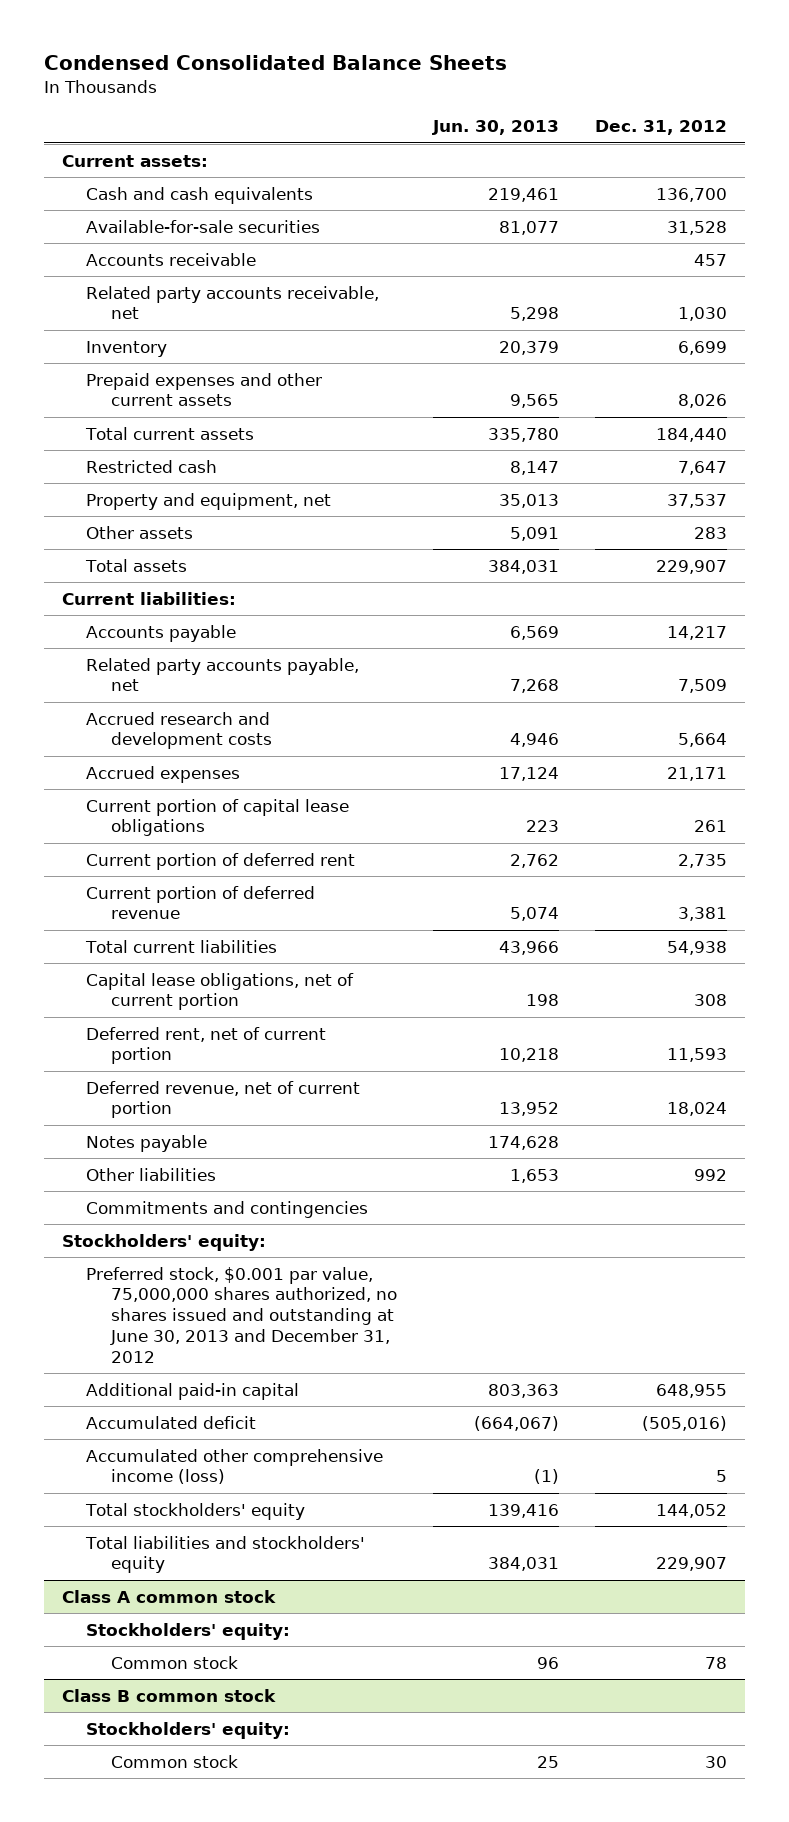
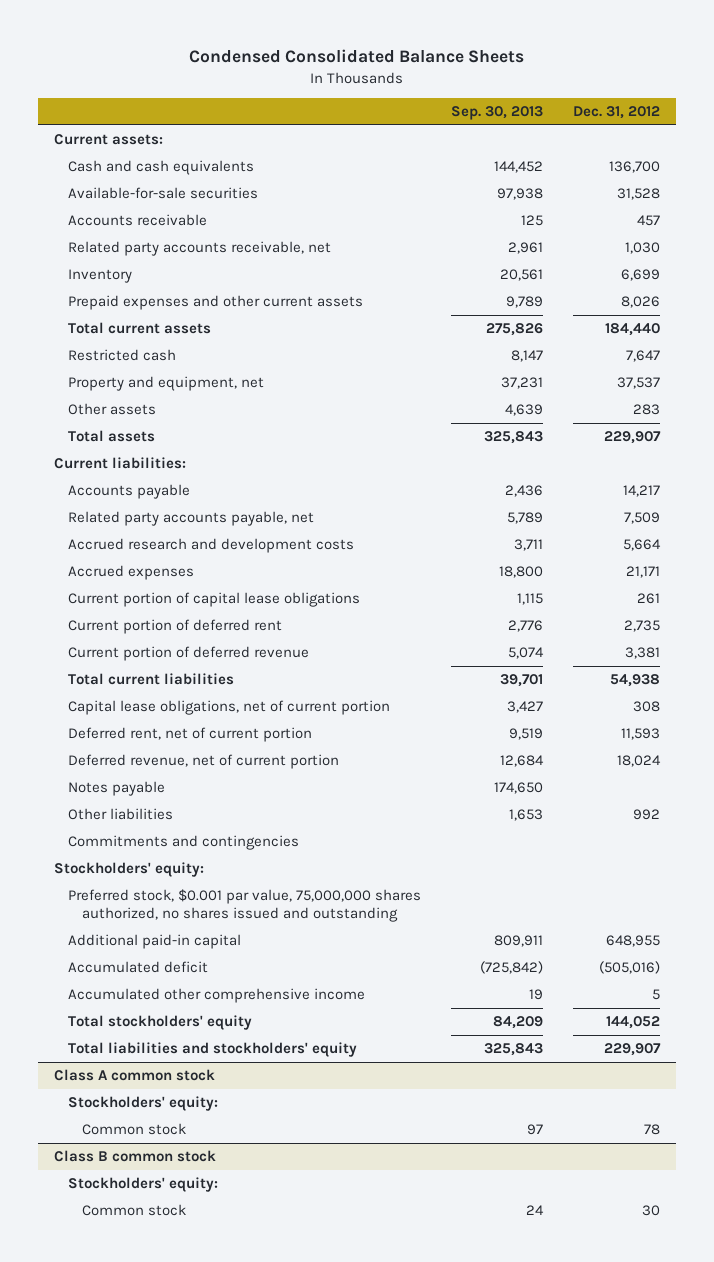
- | Jun. 30, 2013 | Dec. 31, 2012
+ | Sep. 30, 2013 | Dec. 31, 2012
- Preferred stock, $0.001 par value, 75,000,000 shares authorized, no shares issued and outstanding at June 30, 2013 and December 31, 2012
+ Preferred stock, $0.001 par value, 75,000,000 shares authorized, no shares issued and outstanding
- Accumulated other comprehensive income (loss) | (1) | 5
+ Accumulated other comprehensive income | 19 | 5

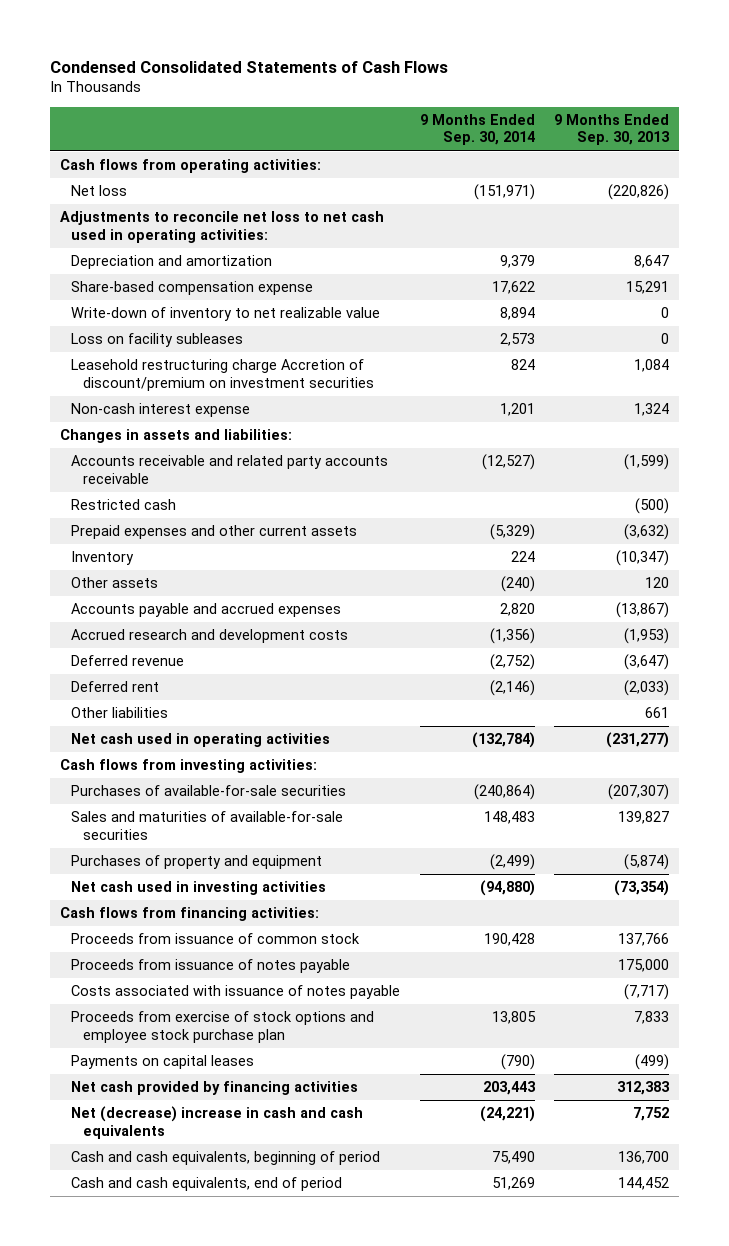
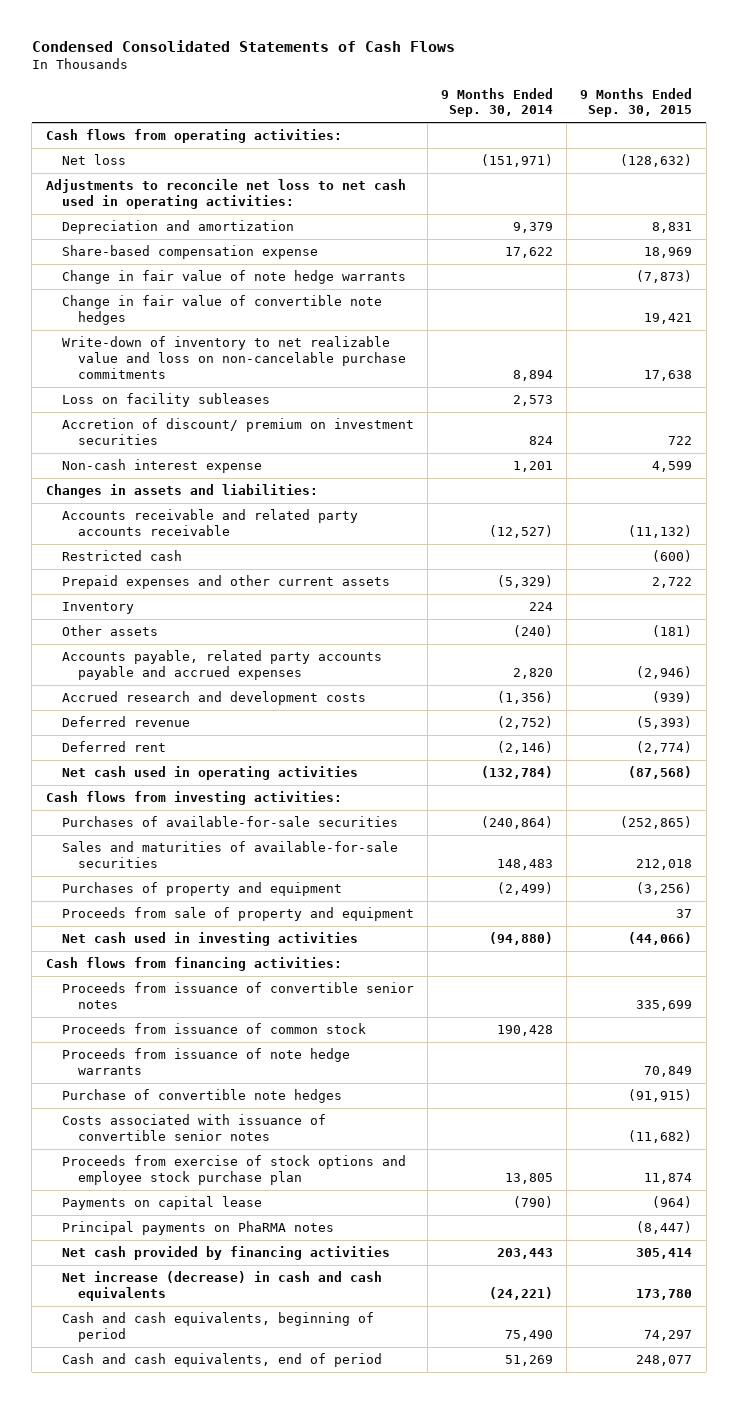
- | 9 Months Ended Sep. 30, 2014 | 9 Months Ended Sep. 30, 2013
+ | 9 Months Ended Sep. 30, 2014 | 9 Months Ended Sep. 30, 2015
- Write-down of inventory to net realizable value | 8,894 | 0
+ Change in fair value of note hedge warrants | | (7,873)
+ Change in fair value of convertible note hedges | | 19,421
+ Write-down of inventory to net realizable value and loss on non-cancelable purchase commitments | 8,894 | 17,638
- Leasehold restructuring charge Accretion of discount/premium on investment securities | 824 | 1,084
+ Accretion of discount/ premium on investment securities | 824 | 722
- Accounts payable and accrued expenses | 2,820 | (13,867)
+ Accounts payable, related party accounts payable and accrued expenses | 2,820 | (2,946)
- Other liabilities | | 661
+ Proceeds from sale of property and equipment | | 37
+ Proceeds from issuance of convertible senior notes | | 335,699
- Proceeds from issuance of notes payable | | 175,000
- Costs associated with issuance of notes payable | | (7,717)
+ Proceeds from issuance of note hedge warrants | | 70,849
+ Purchase of convertible note hedges | | (91,915)
+ Costs associated with issuance of convertible senior notes | | (11,682)
- Payments on capital leases | (790) | (499)
+ Payments on capital lease | (790) | (964)
+ Principal payments on PhaRMA notes | | (8,447)
- Net (decrease) increase in cash and cash equivalents | (24,221) | 7,752
+ Net increase (decrease) in cash and cash equivalents | (24,221) | 173,780

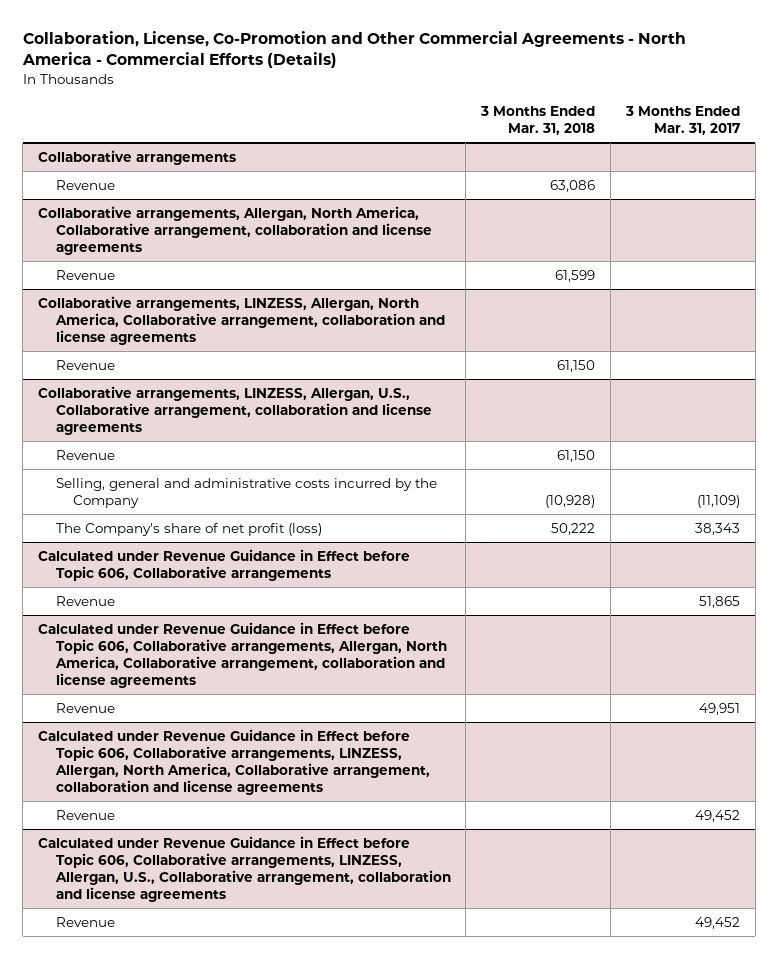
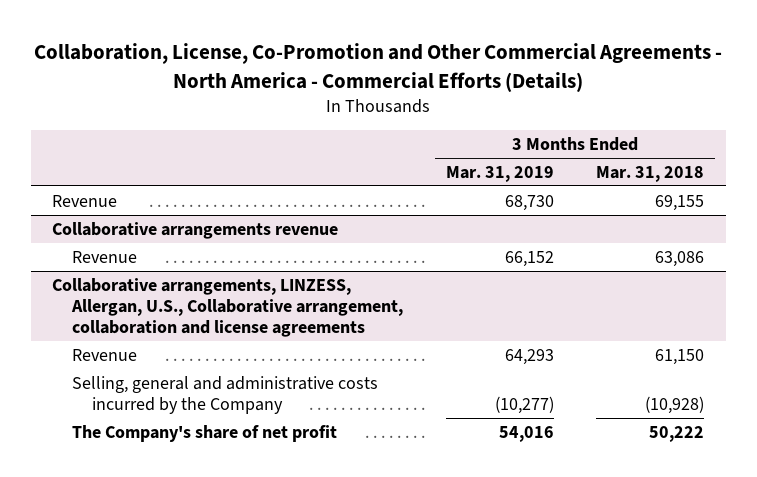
- | 3 Months Ended Mar. 31, 2018 | 3 Months Ended Mar. 31, 2017
+ | 3 Months Ended Mar. 31, 2019 | 3 Months Ended Mar. 31, 2018
- Collaborative arrangements
+ Revenue | 68,730 | 69,155
+ Collaborative arrangements revenue
- Collaborative arrangements, Allergan, North America, Collaborative arrangement, collaboration and license agreements
- Revenue | 61,599 |
- Collaborative arrangements, LINZESS, Allergan, North America, Collaborative arrangement, collaboration and license agreements
- Revenue | 61,150 |
@ Collaborative arrangements, LINZESS, Allergan, U.S., Collaborative arrangement, collaboration and license agreements
- The Company's share of net profit (loss) | 50,222 | 38,343
- Calculated under Revenue Guidance in Effect before Topic 606, Collaborative arrangements
- Revenue | | 51,865
- Calculated under Revenue Guidance in Effect before Topic 606, Collaborative arrangements, Allergan, North America, Collaborative arrangement, collaboration and license agreements
- Revenue | | 49,951
- Calculated under Revenue Guidance in Effect before Topic 606, Collaborative arrangements, LINZESS, Allergan, North America, Collaborative arrangement, collaboration and license agreements
- Revenue | | 49,452
- Calculated under Revenue Guidance in Effect before Topic 606, Collaborative arrangements, LINZESS, Allergan, U.S., Collaborative arrangement, collaboration and license agreements
- Revenue | | 49,452
@ Collaborative arrangements, LINZESS, Allergan, U.S., Collaborative arrangement, collaboration and license agreements
+ The Company's share of net profit | 54,016 | 50,222

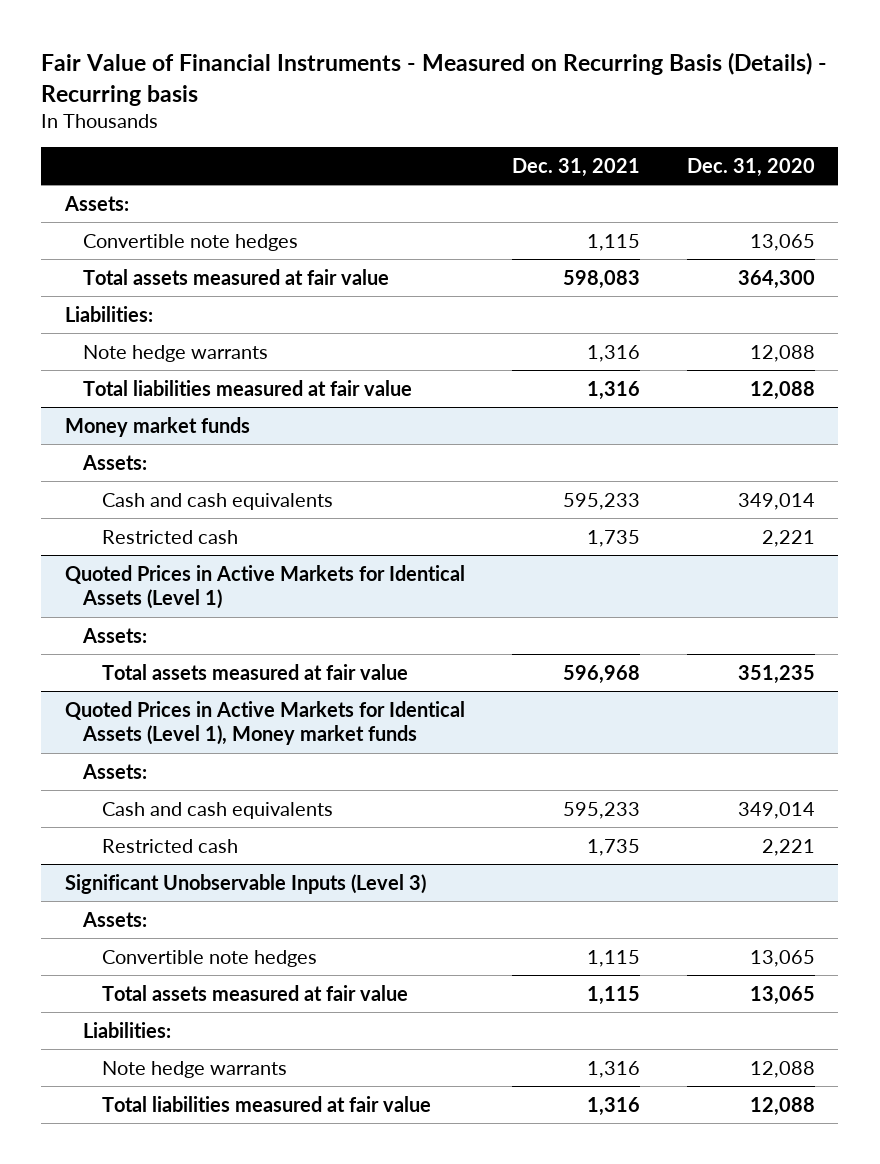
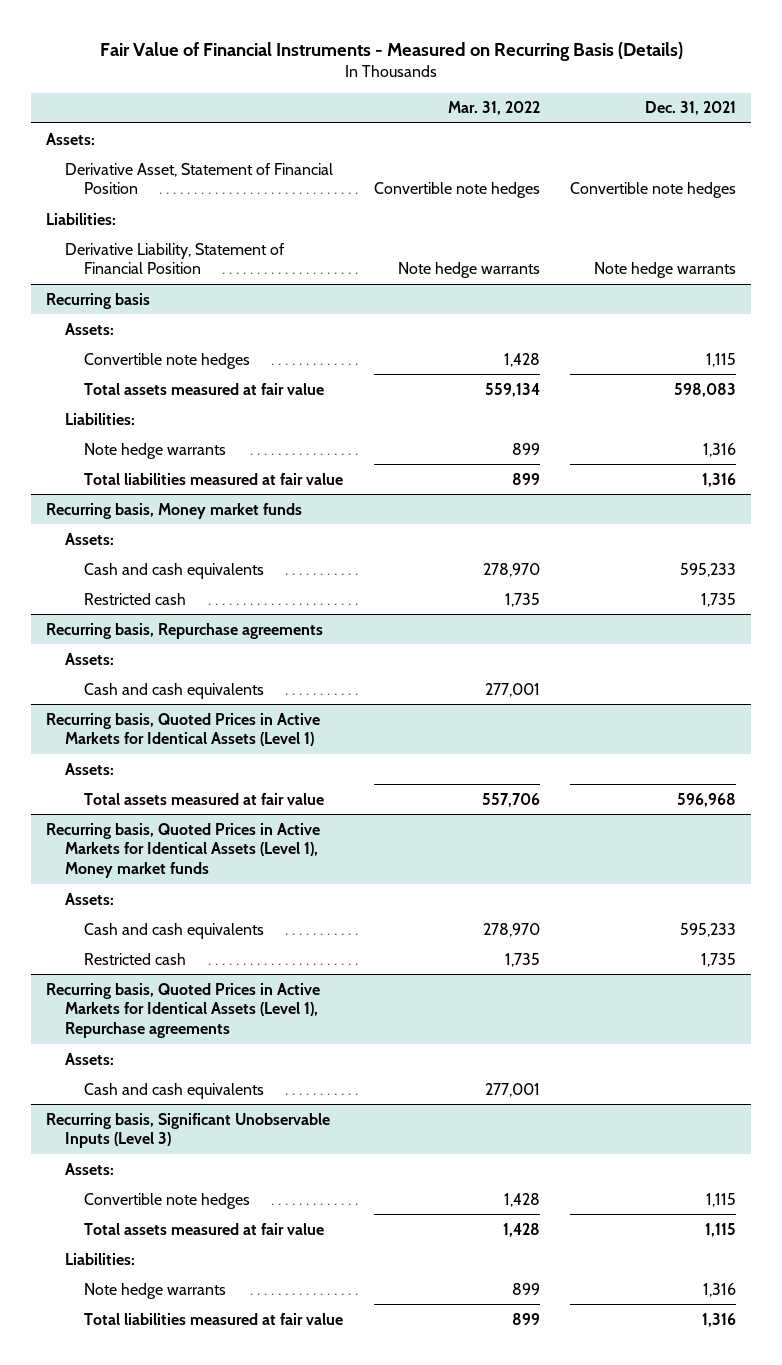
- Fair Value of Financial Instruments - Measured on Recurring Basis (Details) - Recurring basis
+ Fair Value of Financial Instruments - Measured on Recurring Basis (Details)
- | Dec. 31, 2021 | Dec. 31, 2020
+ | Mar. 31, 2022 | Dec. 31, 2021
+ Derivative Asset, Statement of Financial Position | Convertible note hedges | Convertible note hedges
+ Liabilities:
+ Derivative Liability, Statement of Financial Position | Note hedge warrants | Note hedge warrants
+ Recurring basis
+ Assets:
- Money market funds
+ Recurring basis, Money market funds
- Quoted Prices in Active Markets for Identical Assets (Level 1)
+ Recurring basis, Repurchase agreements
+ Cash and cash equivalents | 277,001 |
+ Recurring basis, Quoted Prices in Active Markets for Identical Assets (Level 1)
+ Assets:
- Quoted Prices in Active Markets for Identical Assets (Level 1), Money market funds
+ Recurring basis, Quoted Prices in Active Markets for Identical Assets (Level 1), Money market funds
- Significant Unobservable Inputs (Level 3)
+ Recurring basis, Quoted Prices in Active Markets for Identical Assets (Level 1), Repurchase agreements
+ Cash and cash equivalents | 277,001 |
+ Recurring basis, Significant Unobservable Inputs (Level 3)
+ Assets:

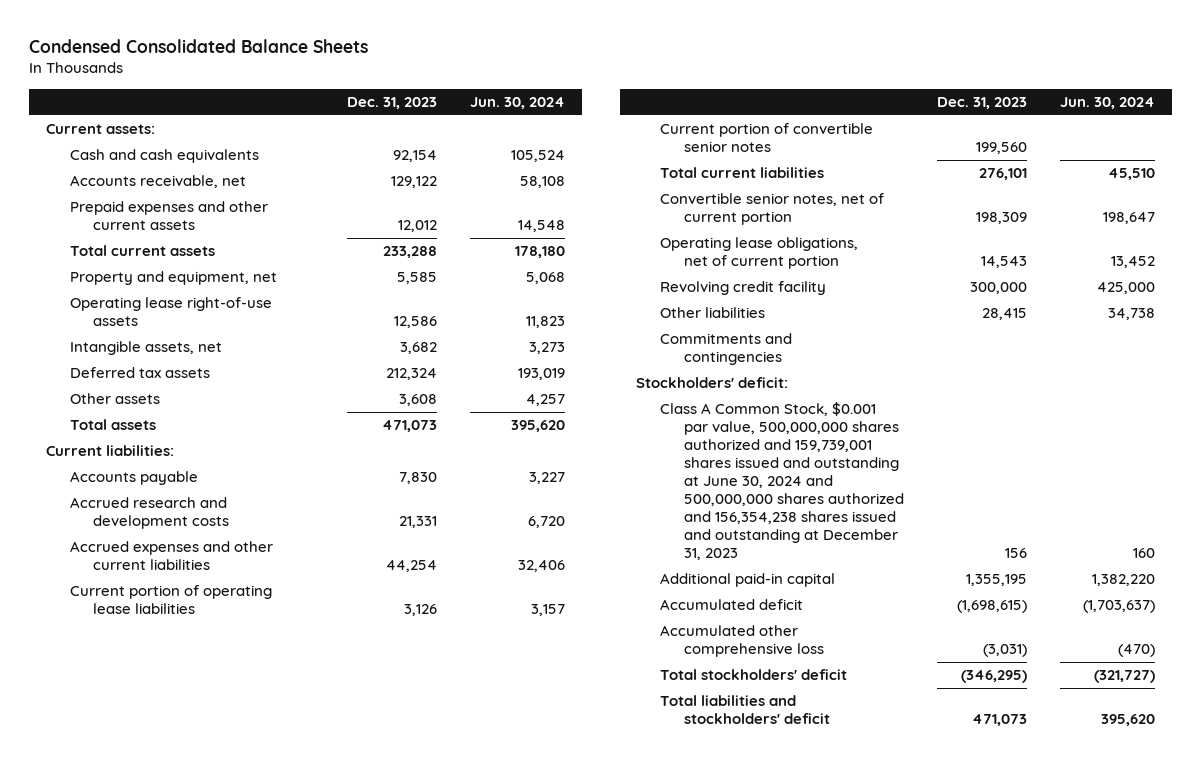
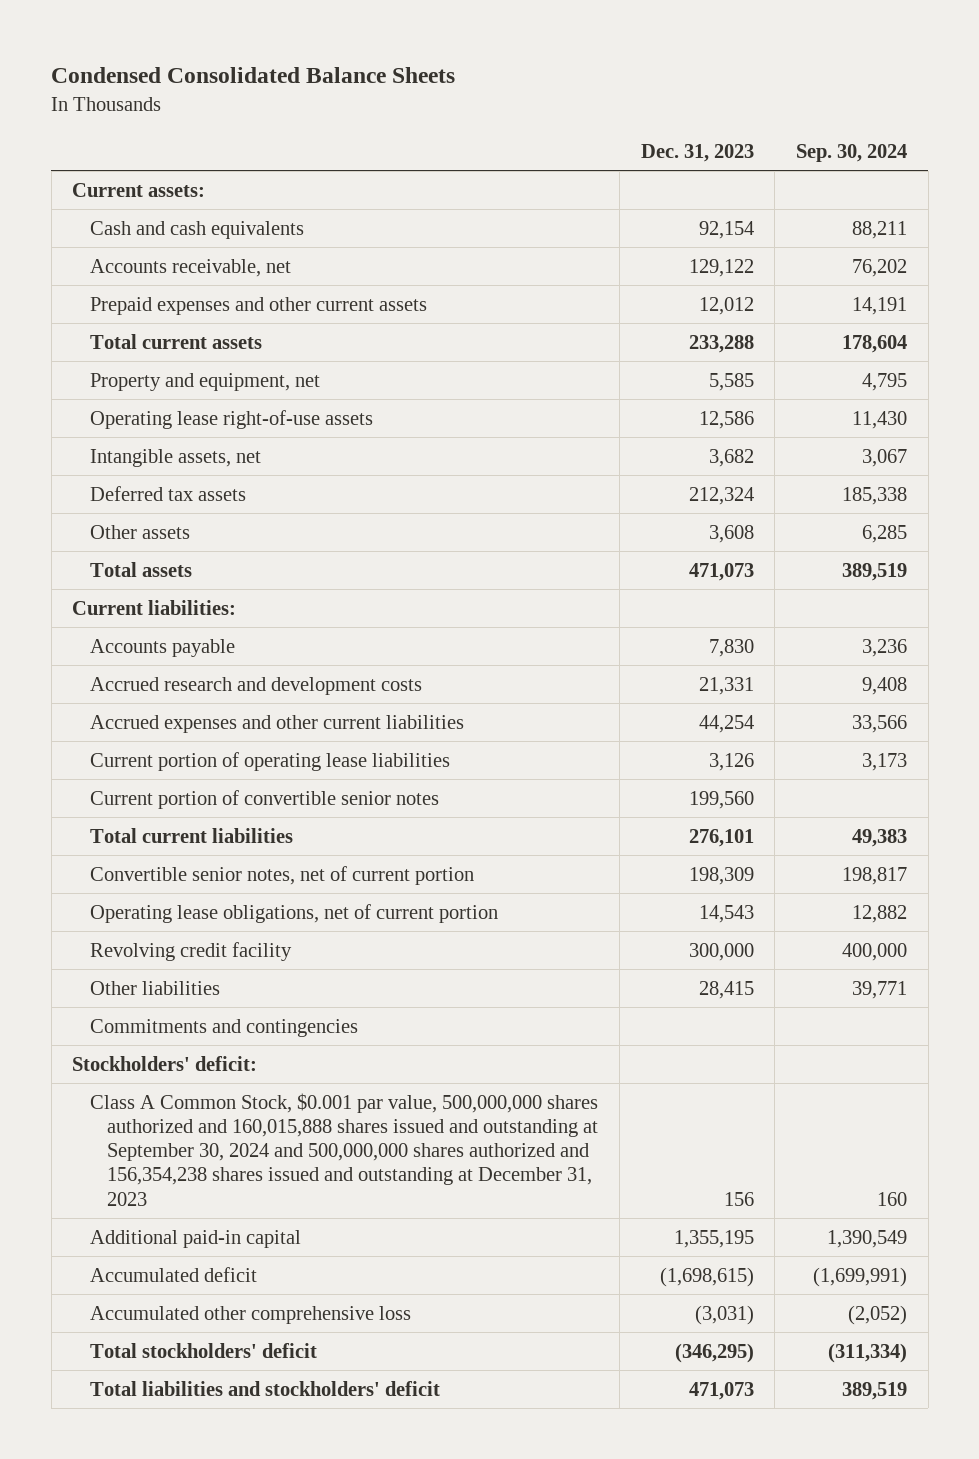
- | Dec. 31, 2023 | Jun. 30, 2024
+ | Dec. 31, 2023 | Sep. 30, 2024
- Class A Common Stock, $0.001 par value, 500,000,000 shares authorized and 159,739,001 shares issued and outstanding at June 30, 2024 and 500,000,000 shares authorized and 156,354,238 shares issued and outstanding at December 31, 2023 | 156 | 160
+ Class A Common Stock, $0.001 par value, 500,000,000 shares authorized and 160,015,888 shares issued and outstanding at September 30, 2024 and 500,000,000 shares authorized and 156,354,238 shares issued and outstanding at December 31, 2023 | 156 | 160

